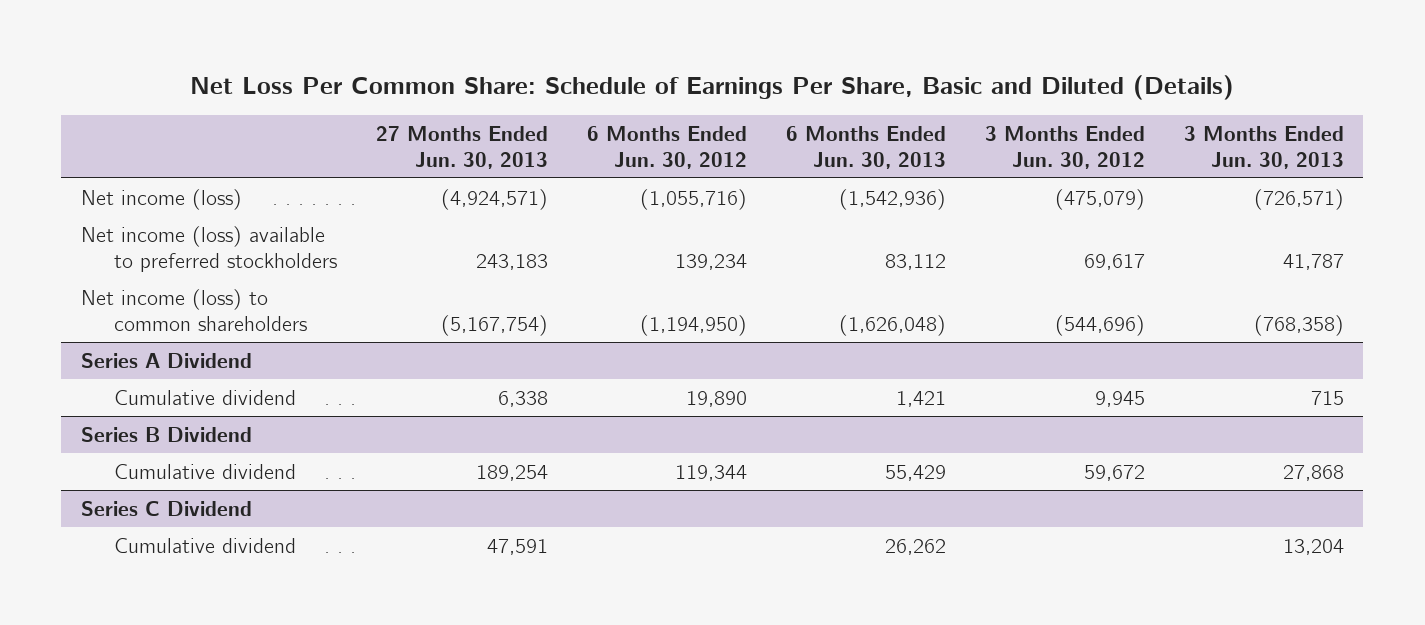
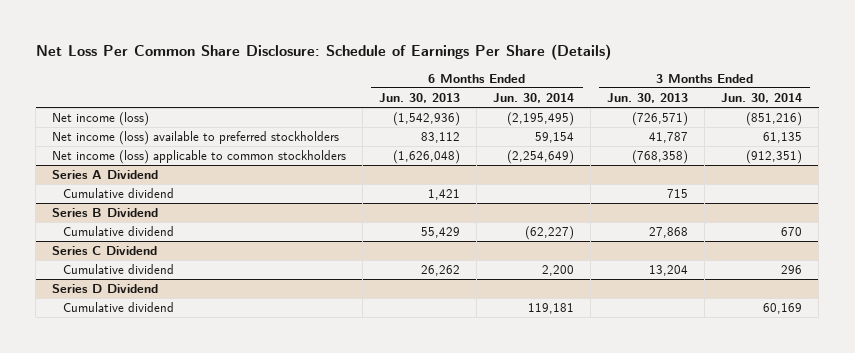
- Net Loss Per Common Share: Schedule of Earnings Per Share, Basic and Diluted (Details)
+ Net Loss Per Common Share Disclosure: Schedule of Earnings Per Share (Details)
- | 27 Months Ended Jun. 30, 2013 | 6 Months Ended Jun. 30, 2012 | 6 Months Ended Jun. 30, 2013 | 3 Months Ended Jun. 30, 2012 | 3 Months Ended Jun. 30, 2013
+ | 6 Months Ended Jun. 30, 2013 | 6 Months Ended Jun. 30, 2014 | 3 Months Ended Jun. 30, 2013 | 3 Months Ended Jun. 30, 2014
- Net income (loss) to common shareholders | (5,167,754) | (1,194,950) | (1,626,048) | (544,696) | (768,358)
+ Net income (loss) applicable to common stockholders | (1,626,048) | (2,254,649) | (768,358) | (912,351)
+ Series D Dividend
+ Cumulative dividend | | 119,181 | | 60,169

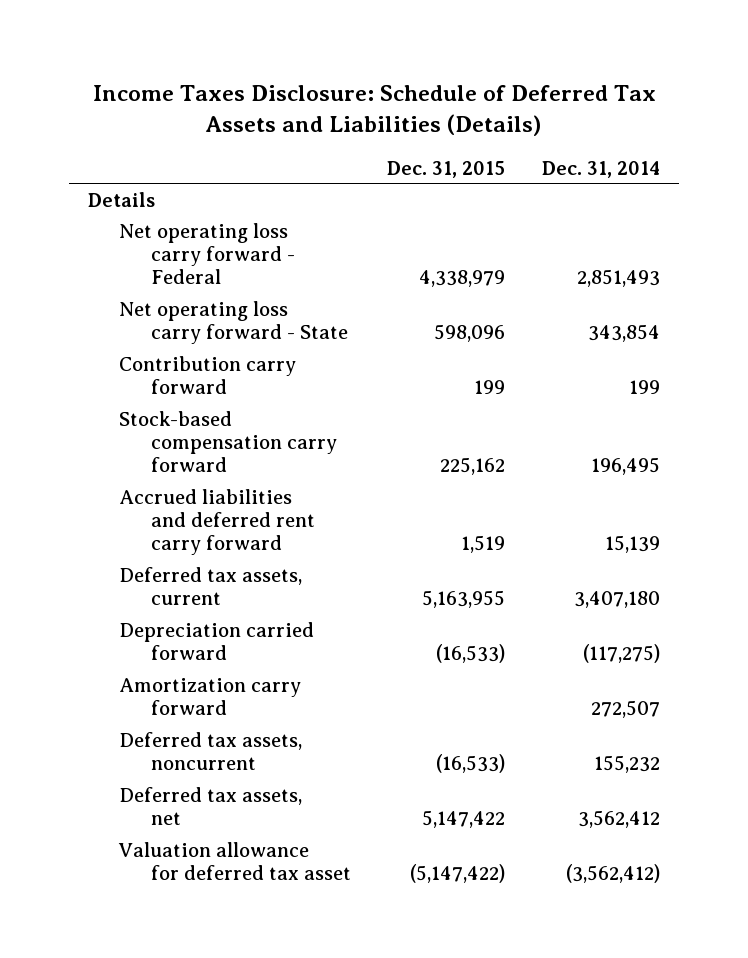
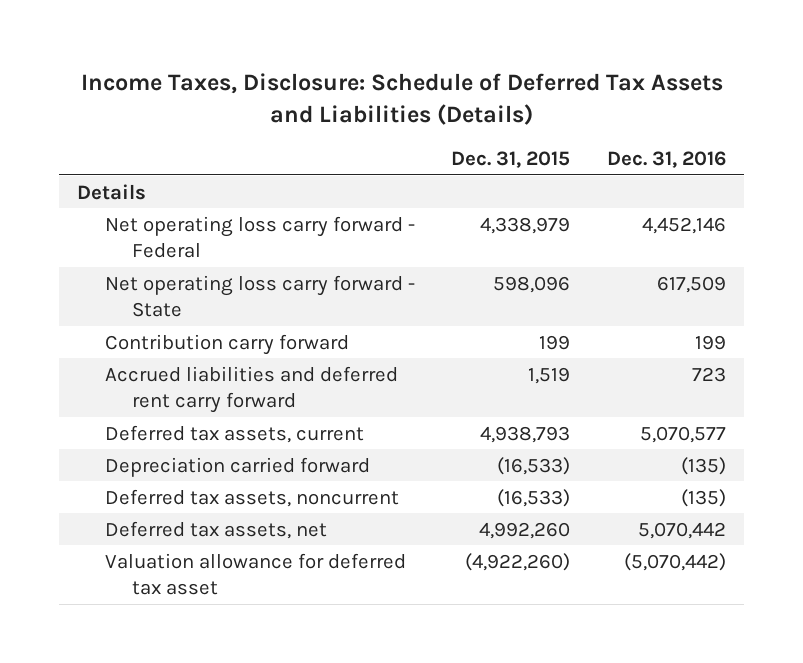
- Income Taxes Disclosure: Schedule of Deferred Tax Assets and Liabilities (Details)
+ Income Taxes, Disclosure: Schedule of Deferred Tax Assets and Liabilities (Details)
- | Dec. 31, 2015 | Dec. 31, 2014
+ | Dec. 31, 2015 | Dec. 31, 2016
- Stock-based compensation carry forward | 225,162 | 196,495
- Deferred tax assets, current | 5,163,955 | 3,407,180
+ Deferred tax assets, current | 4,938,793 | 5,070,577
- Amortization carry forward | | 272,507
- Deferred tax assets, net | 5,147,422 | 3,562,412
- Valuation allowance for deferred tax asset | (5,147,422) | (3,562,412)
+ Deferred tax assets, net | 4,992,260 | 5,070,442
+ Valuation allowance for deferred tax asset | (4,922,260) | (5,070,442)

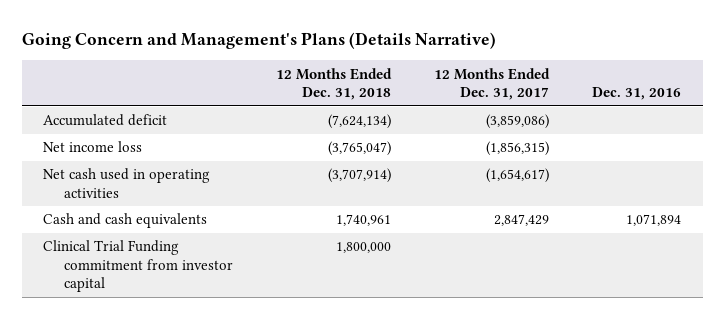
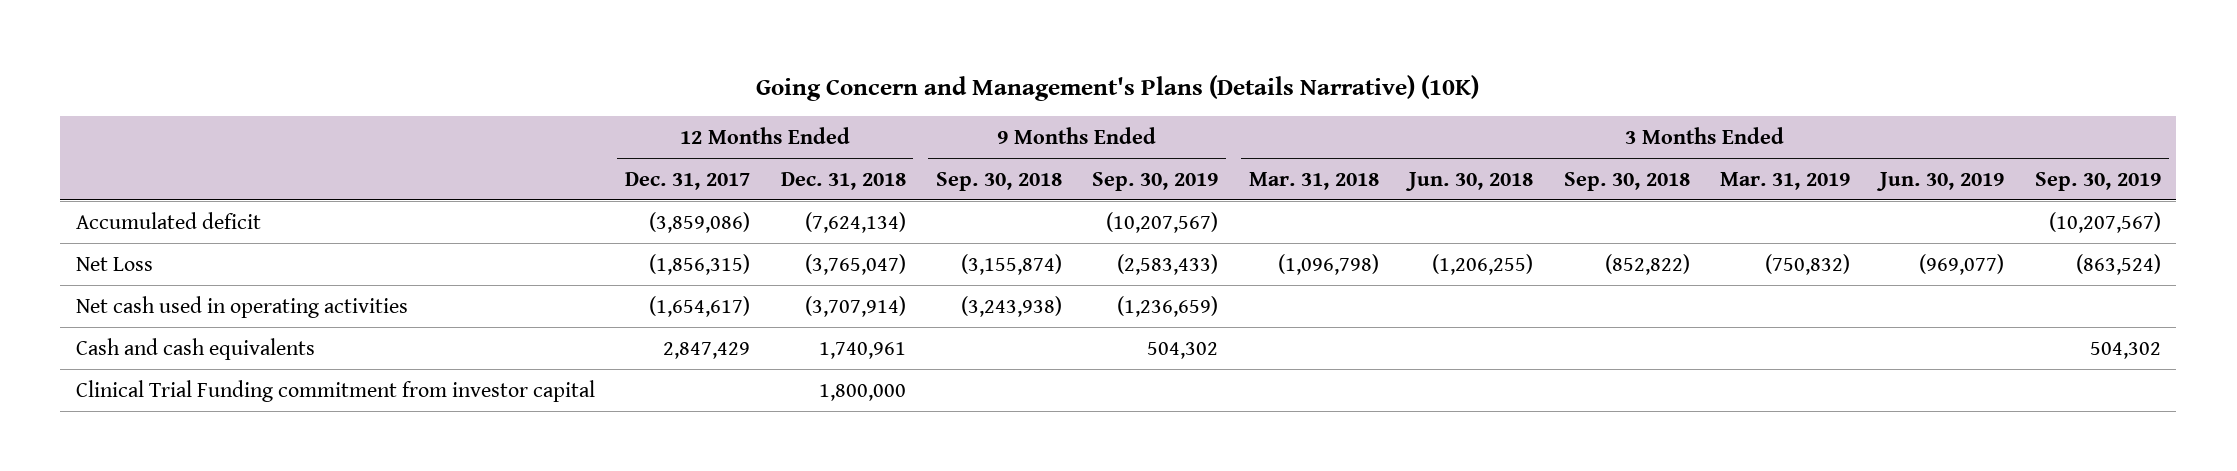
- Going Concern and Management's Plans (Details Narrative)
+ Going Concern and Management's Plans (Details Narrative) (10K)
- | 12 Months Ended Dec. 31, 2018 | 12 Months Ended Dec. 31, 2017 | Dec. 31, 2016
+ | 12 Months Ended Dec. 31, 2017 | 12 Months Ended Dec. 31, 2018 | 9 Months Ended Sep. 30, 2018 | 9 Months Ended Sep. 30, 2019 | 3 Months Ended Mar. 31, 2018 | 3 Months Ended Jun. 30, 2018 | 3 Months Ended Sep. 30, 2018 | 3 Months Ended Mar. 31, 2019 | 3 Months Ended Jun. 30, 2019 | 3 Months Ended Sep. 30, 2019
- Net income loss | (3,765,047) | (1,856,315) |
+ Net Loss | (1,856,315) | (3,765,047) | (3,155,874) | (2,583,433) | (1,096,798) | (1,206,255) | (852,822) | (750,832) | (969,077) | (863,524)

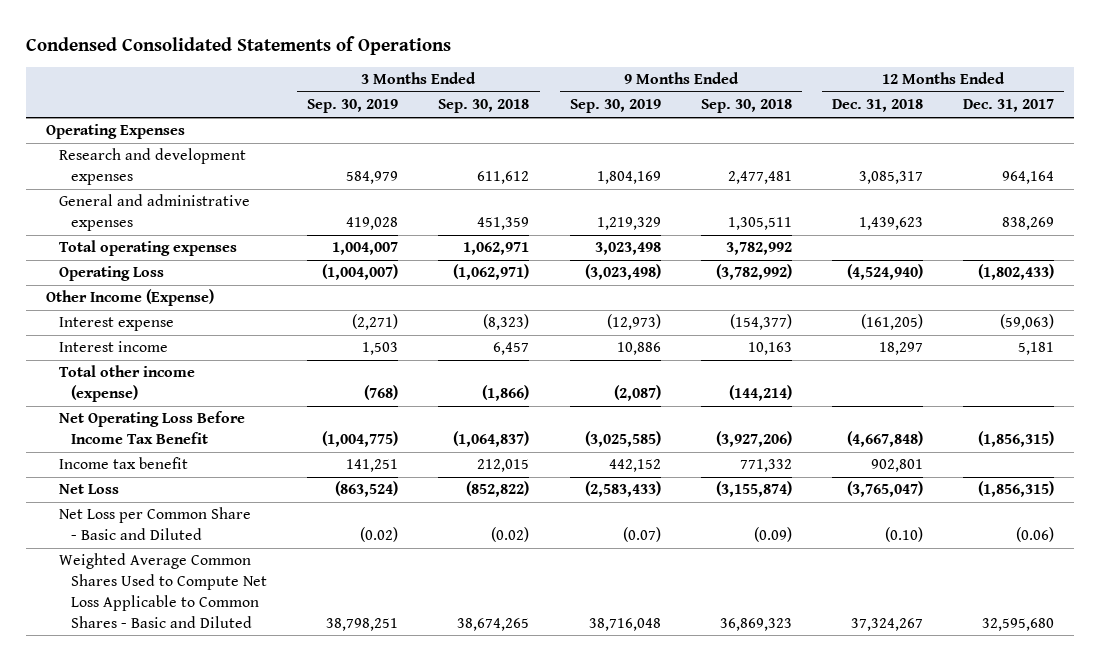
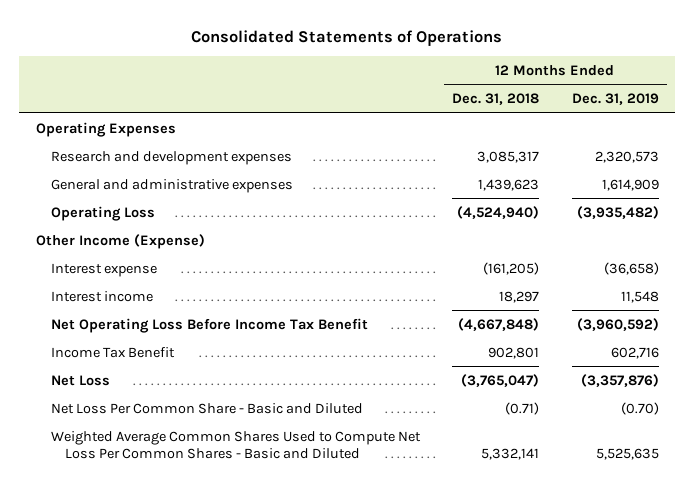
- Condensed Consolidated Statements of Operations
+ Consolidated Statements of Operations
- | 3 Months Ended Sep. 30, 2019 | 3 Months Ended Sep. 30, 2018 | 9 Months Ended Sep. 30, 2019 | 9 Months Ended Sep. 30, 2018 | 12 Months Ended Dec. 31, 2018 | 12 Months Ended Dec. 31, 2017
+ | 12 Months Ended Dec. 31, 2018 | 12 Months Ended Dec. 31, 2019
- Total operating expenses | 1,004,007 | 1,062,971 | 3,023,498 | 3,782,992 | |
- Total other income (expense) | (768) | (1,866) | (2,087) | (144,214) | |
- Income tax benefit | 141,251 | 212,015 | 442,152 | 771,332 | 902,801 |
+ Income Tax Benefit | 902,801 | 602,716
- Net Loss per Common Share - Basic and Diluted | (0.02) | (0.02) | (0.07) | (0.09) | (0.10) | (0.06)
- Weighted Average Common Shares Used to Compute Net Loss Applicable to Common Shares - Basic and Diluted | 38,798,251 | 38,674,265 | 38,716,048 | 36,869,323 | 37,324,267 | 32,595,680
+ Net Loss Per Common Share - Basic and Diluted | (0.71) | (0.70)
+ Weighted Average Common Shares Used to Compute Net Loss Per Common Shares - Basic and Diluted | 5,332,141 | 5,525,635

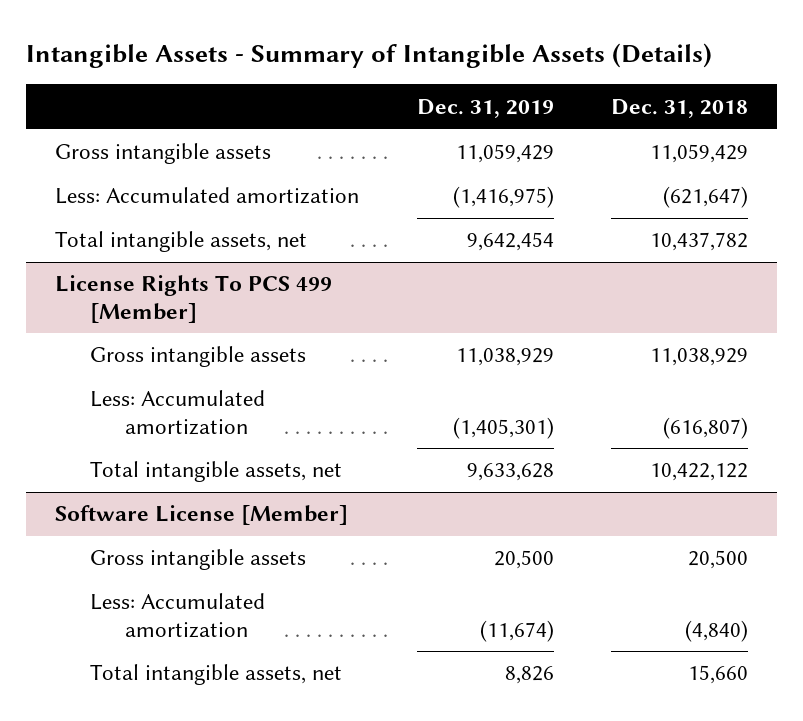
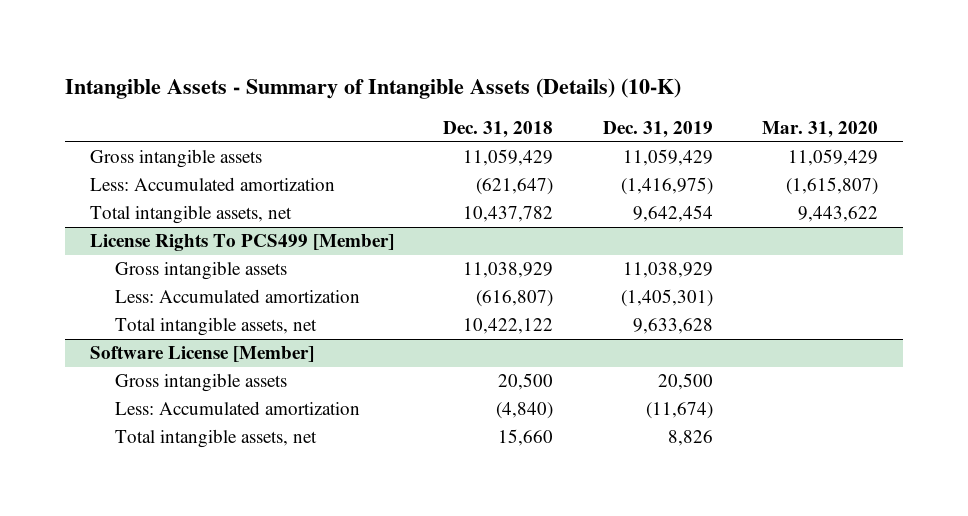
- Intangible Assets - Summary of Intangible Assets (Details)
+ Intangible Assets - Summary of Intangible Assets (Details) (10-K)
- | Dec. 31, 2019 | Dec. 31, 2018
+ | Dec. 31, 2018 | Dec. 31, 2019 | Mar. 31, 2020
- License Rights To PCS 499 [Member]
+ License Rights To PCS499 [Member]

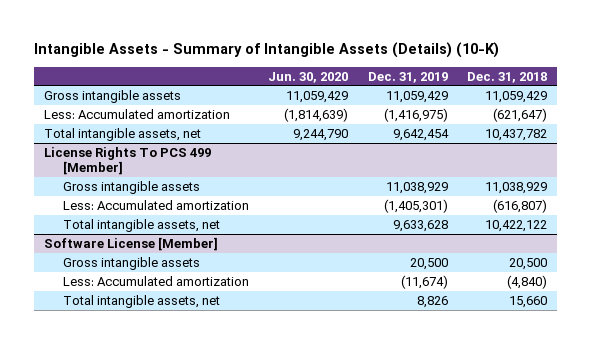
- | Dec. 31, 2018 | Dec. 31, 2019 | Mar. 31, 2020
+ | Jun. 30, 2020 | Dec. 31, 2019 | Dec. 31, 2018
- License Rights To PCS499 [Member]
+ License Rights To PCS 499 [Member]

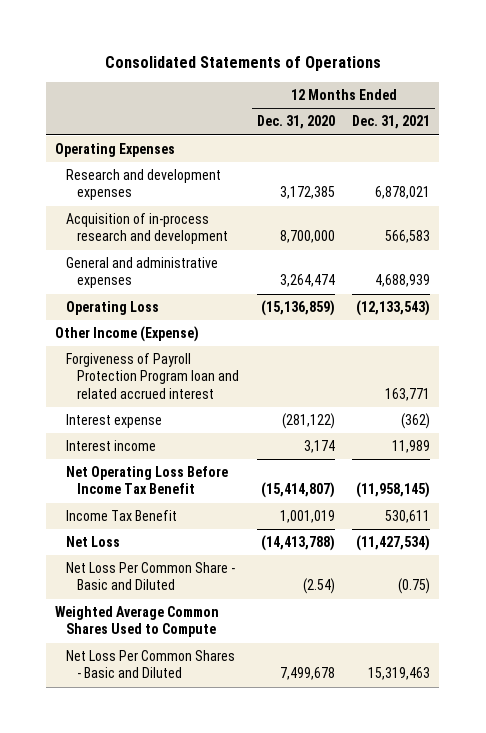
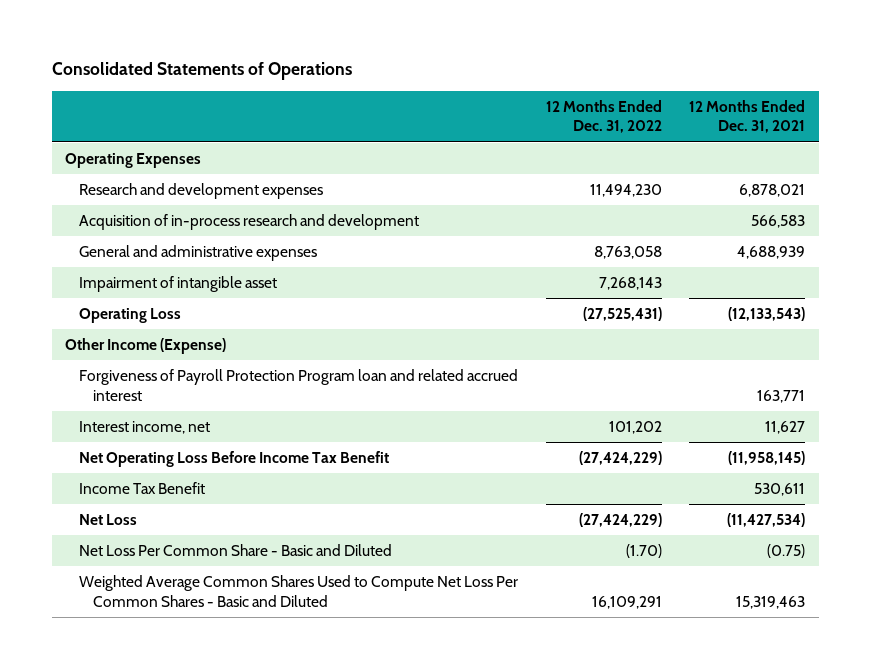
- | 12 Months Ended Dec. 31, 2020 | 12 Months Ended Dec. 31, 2021
+ | 12 Months Ended Dec. 31, 2022 | 12 Months Ended Dec. 31, 2021
+ Impairment of intangible asset | 7,268,143 |
- Interest expense | (281,122) | (362)
- Interest income | 3,174 | 11,989
+ Interest income, net | 101,202 | 11,627
- Weighted Average Common Shares Used to Compute
- Net Loss Per Common Shares - Basic and Diluted | 7,499,678 | 15,319,463
+ Weighted Average Common Shares Used to Compute Net Loss Per Common Shares - Basic and Diluted | 16,109,291 | 15,319,463

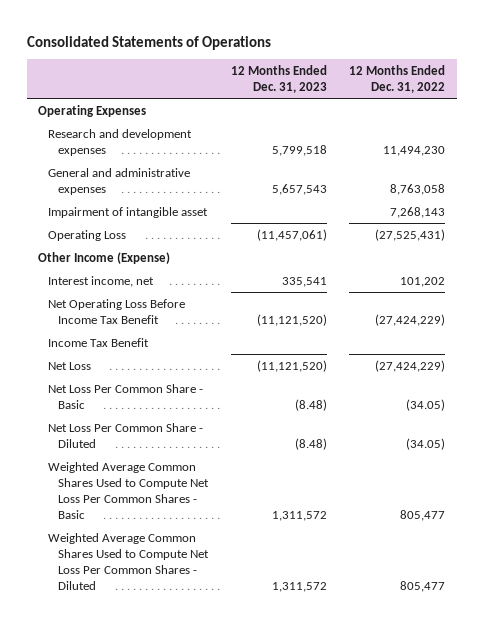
- | 12 Months Ended Dec. 31, 2022 | 12 Months Ended Dec. 31, 2021
+ | 12 Months Ended Dec. 31, 2023 | 12 Months Ended Dec. 31, 2022
- Acquisition of in-process research and development | | 566,583
- Forgiveness of Payroll Protection Program loan and related accrued interest | | 163,771
- Net Loss Per Common Share - Basic and Diluted | (1.70) | (0.75)
- Weighted Average Common Shares Used to Compute Net Loss Per Common Shares - Basic and Diluted | 16,109,291 | 15,319,463
+ Net Loss Per Common Share - Basic | (8.48) | (34.05)
+ Net Loss Per Common Share - Diluted | (8.48) | (34.05)
+ Weighted Average Common Shares Used to Compute Net Loss Per Common Shares - Basic | 1,311,572 | 805,477
+ Weighted Average Common Shares Used to Compute Net Loss Per Common Shares - Diluted | 1,311,572 | 805,477

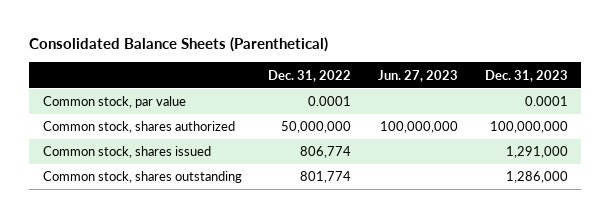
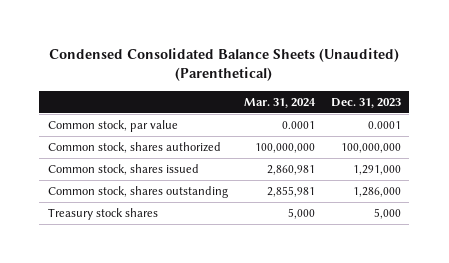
- Consolidated Balance Sheets (Parenthetical)
+ Condensed Consolidated Balance Sheets (Unaudited) (Parenthetical)
- | Dec. 31, 2022 | Jun. 27, 2023 | Dec. 31, 2023
+ | Mar. 31, 2024 | Dec. 31, 2023
+ Treasury stock shares | 5,000 | 5,000

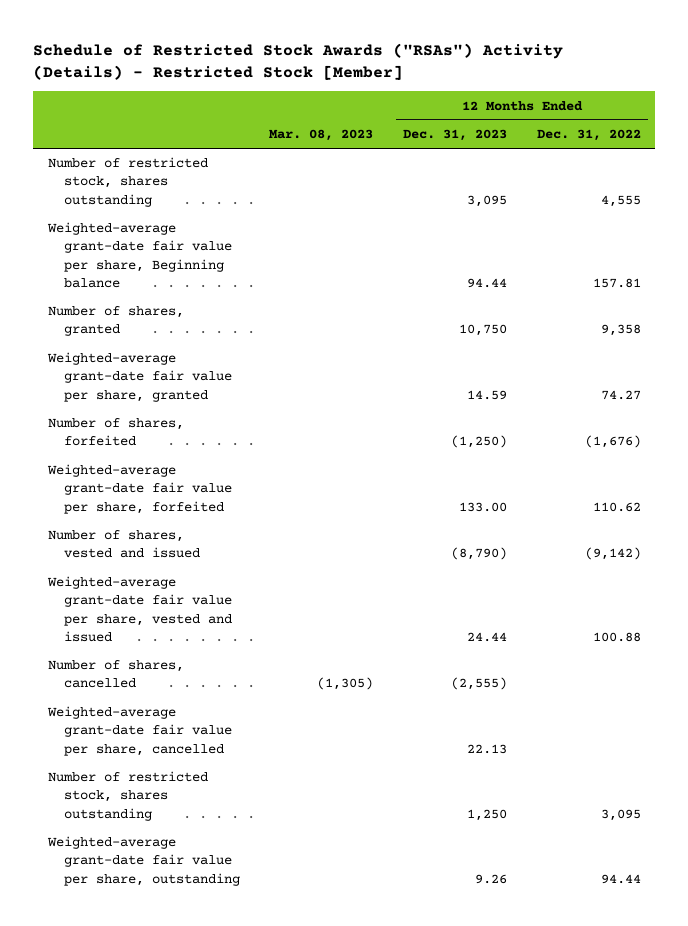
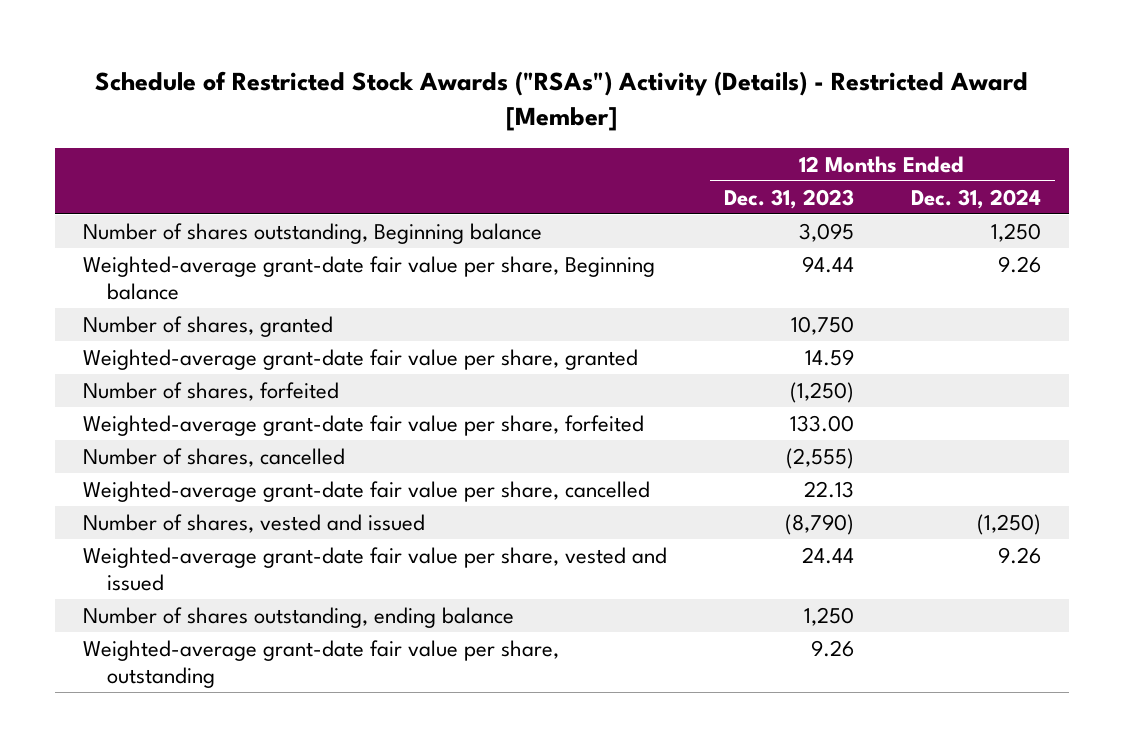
- Schedule of Restricted Stock Awards ("RSAs") Activity (Details) - Restricted Stock [Member]
+ Schedule of Restricted Stock Awards ("RSAs") Activity (Details) - Restricted Award [Member]
- | Mar. 08, 2023 | 12 Months Ended Dec. 31, 2023 | 12 Months Ended Dec. 31, 2022
+ | 12 Months Ended Dec. 31, 2023 | 12 Months Ended Dec. 31, 2024
- Number of restricted stock, shares outstanding | | 3,095 | 4,555
+ Number of shares outstanding, Beginning balance | 3,095 | 1,250
- Number of restricted stock, shares outstanding | | 1,250 | 3,095
moved down: Number of shares, vested and issued | (8,790) | (1,250)
moved down: Weighted-average grant-date fair value per share, vested and issued | 24.44 | 9.26
+ Number of shares outstanding, ending balance | 1,250 |

